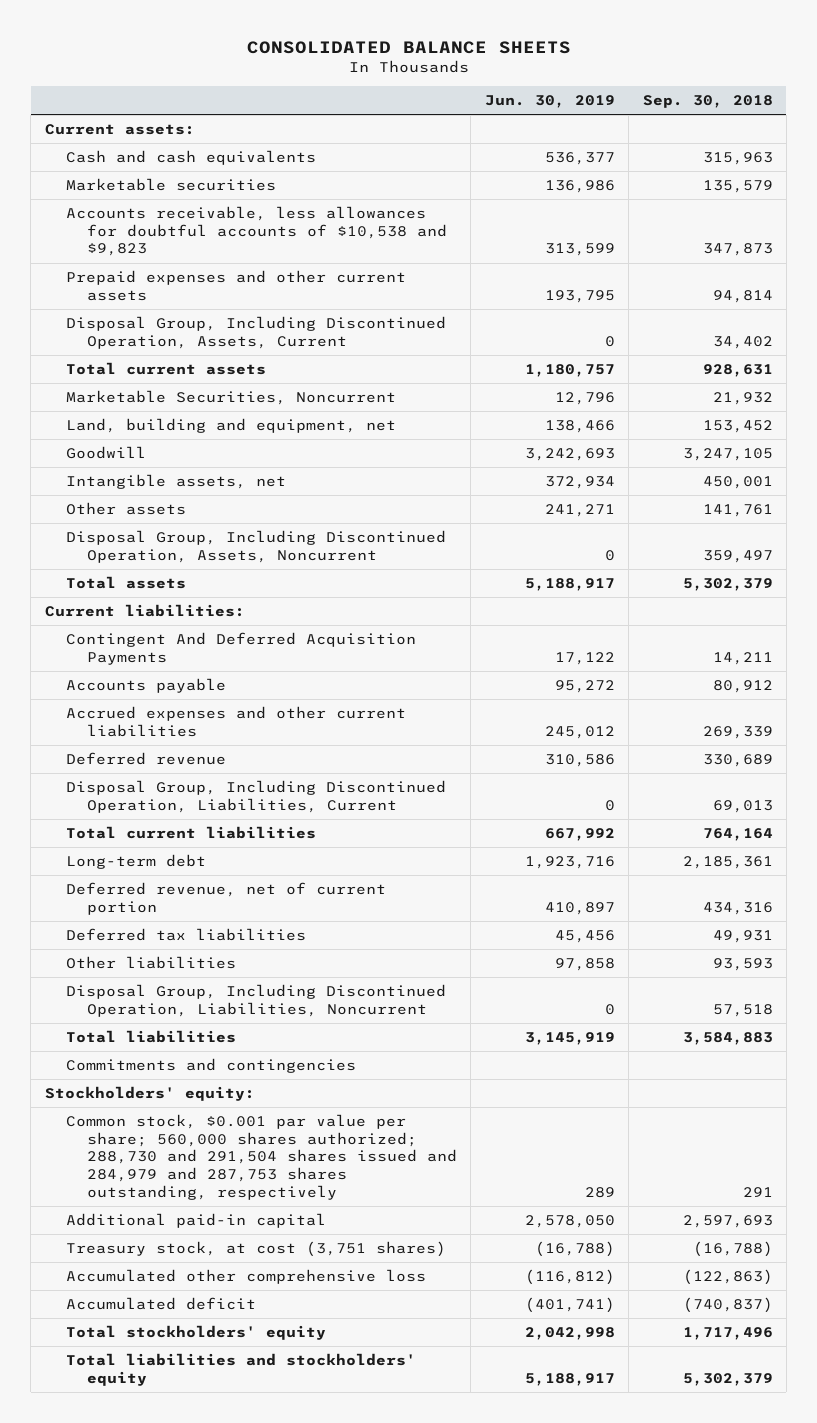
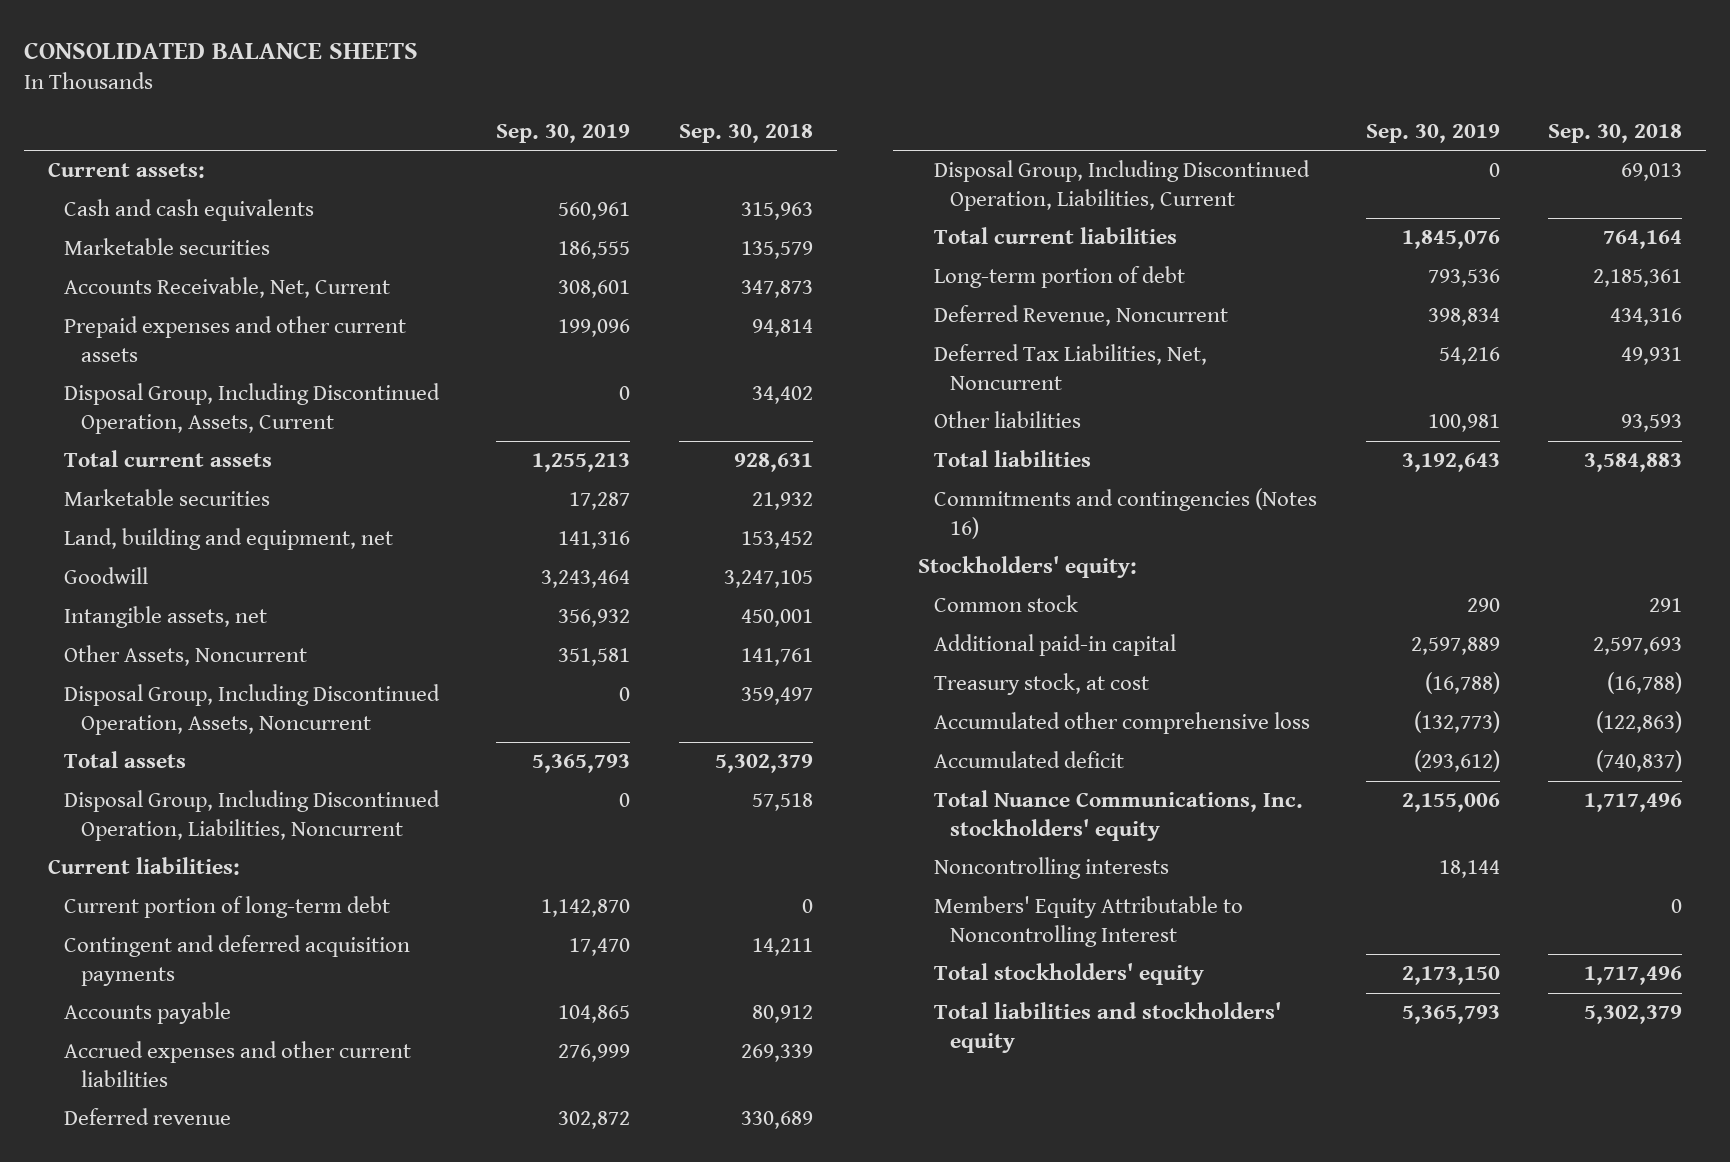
- | Jun. 30, 2019 | Sep. 30, 2018
+ | Sep. 30, 2019 | Sep. 30, 2018
- Accounts receivable, less allowances for doubtful accounts of $10,538 and $9,823 | 313,599 | 347,873
+ Accounts Receivable, Net, Current | 308,601 | 347,873
- Marketable Securities, Noncurrent | 12,796 | 21,932
+ Marketable securities | 17,287 | 21,932
- Other assets | 241,271 | 141,761
+ Other Assets, Noncurrent | 351,581 | 141,761
moved up: Disposal Group, Including Discontinued Operation, Liabilities, Noncurrent | 0 | 57,518
- Contingent And Deferred Acquisition Payments | 17,122 | 14,211
+ Current portion of long-term debt | 1,142,870 | 0
+ Contingent and deferred acquisition payments | 17,470 | 14,211
- Long-term debt | 1,923,716 | 2,185,361
- Deferred revenue, net of current portion | 410,897 | 434,316
- Deferred tax liabilities | 45,456 | 49,931
+ Long-term portion of debt | 793,536 | 2,185,361
+ Deferred Revenue, Noncurrent | 398,834 | 434,316
+ Deferred Tax Liabilities, Net, Noncurrent | 54,216 | 49,931
- Commitments and contingencies
+ Commitments and contingencies (Notes 16)
- Common stock, $0.001 par value per share; 560,000 shares authorized; 288,730 and 291,504 shares issued and 284,979 and 287,753 shares outstanding, respectively | 289 | 291
+ Common stock | 290 | 291
- Treasury stock, at cost (3,751 shares) | (16,788) | (16,788)
+ Treasury stock, at cost | (16,788) | (16,788)
+ Total Nuance Communications, Inc. stockholders' equity | 2,155,006 | 1,717,496
+ Noncontrolling interests | 18,144 |
+ Members' Equity Attributable to Noncontrolling Interest | | 0

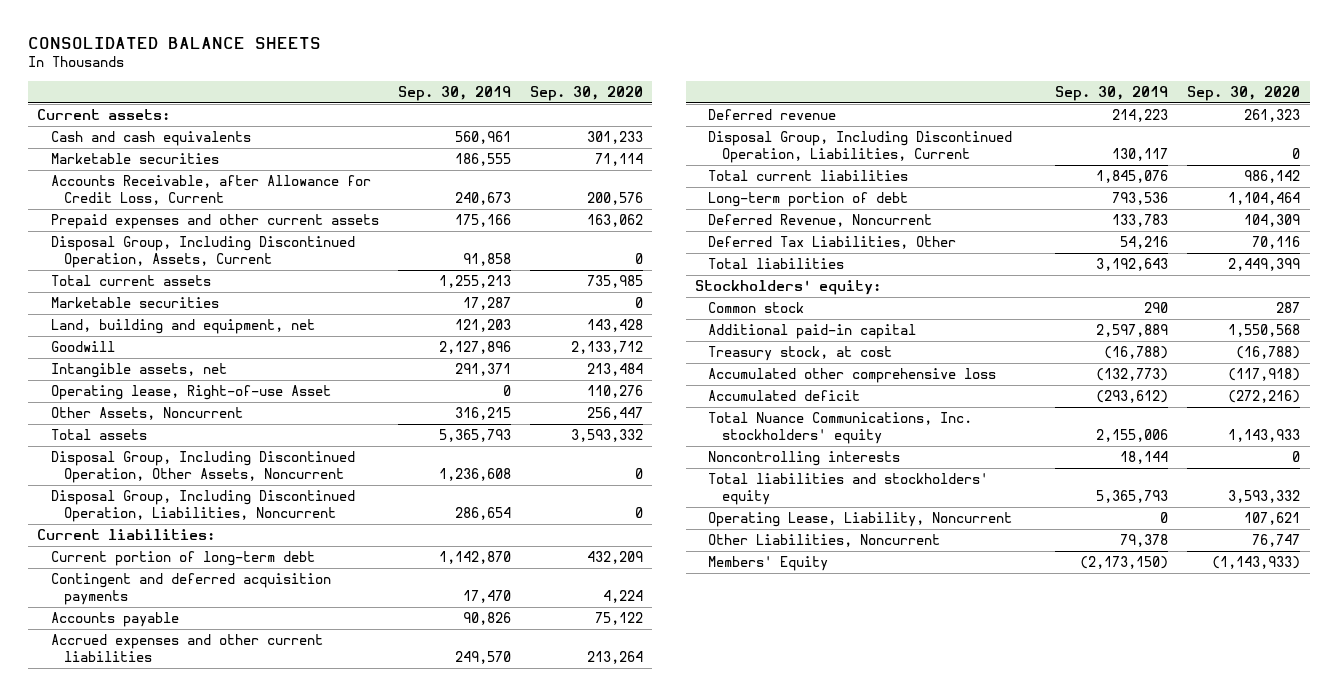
- | Sep. 30, 2019 | Sep. 30, 2018
+ | Sep. 30, 2019 | Sep. 30, 2020
- Accounts Receivable, Net, Current | 308,601 | 347,873
- Prepaid expenses and other current assets | 199,096 | 94,814
- Disposal Group, Including Discontinued Operation, Assets, Current | 0 | 34,402
+ Accounts Receivable, after Allowance for Credit Loss, Current | 240,673 | 200,576
+ Prepaid expenses and other current assets | 175,166 | 163,062
+ Disposal Group, Including Discontinued Operation, Assets, Current | 91,858 | 0
- Land, building and equipment, net | 141,316 | 153,452
- Goodwill | 3,243,464 | 3,247,105
- Intangible assets, net | 356,932 | 450,001
- Other Assets, Noncurrent | 351,581 | 141,761
- Disposal Group, Including Discontinued Operation, Assets, Noncurrent | 0 | 359,497
+ Land, building and equipment, net | 121,203 | 143,428
+ Goodwill | 2,127,896 | 2,133,712
+ Intangible assets, net | 291,371 | 213,484
+ Operating lease, Right-of-use Asset | 0 | 110,276
+ Other Assets, Noncurrent | 316,215 | 256,447
- Disposal Group, Including Discontinued Operation, Liabilities, Noncurrent | 0 | 57,518
+ Disposal Group, Including Discontinued Operation, Other Assets, Noncurrent | 1,236,608 | 0
+ Disposal Group, Including Discontinued Operation, Liabilities, Noncurrent | 286,654 | 0
- Accounts payable | 104,865 | 80,912
- Accrued expenses and other current liabilities | 276,999 | 269,339
- Deferred revenue | 302,872 | 330,689
- Disposal Group, Including Discontinued Operation, Liabilities, Current | 0 | 69,013
+ Accounts payable | 90,826 | 75,122
+ Accrued expenses and other current liabilities | 249,570 | 213,264
+ Deferred revenue | 214,223 | 261,323
+ Disposal Group, Including Discontinued Operation, Liabilities, Current | 130,117 | 0
- Deferred Revenue, Noncurrent | 398,834 | 434,316
- Deferred Tax Liabilities, Net, Noncurrent | 54,216 | 49,931
- Other liabilities | 100,981 | 93,593
+ Deferred Revenue, Noncurrent | 133,783 | 104,309
+ Deferred Tax Liabilities, Other | 54,216 | 70,116
- Commitments and contingencies (Notes 16)
- Members' Equity Attributable to Noncontrolling Interest | | 0
- Total stockholders' equity | 2,173,150 | 1,717,496
+ Operating Lease, Liability, Noncurrent | 0 | 107,621
+ Other Liabilities, Noncurrent | 79,378 | 76,747
+ Members' Equity | (2,173,150) | (1,143,933)

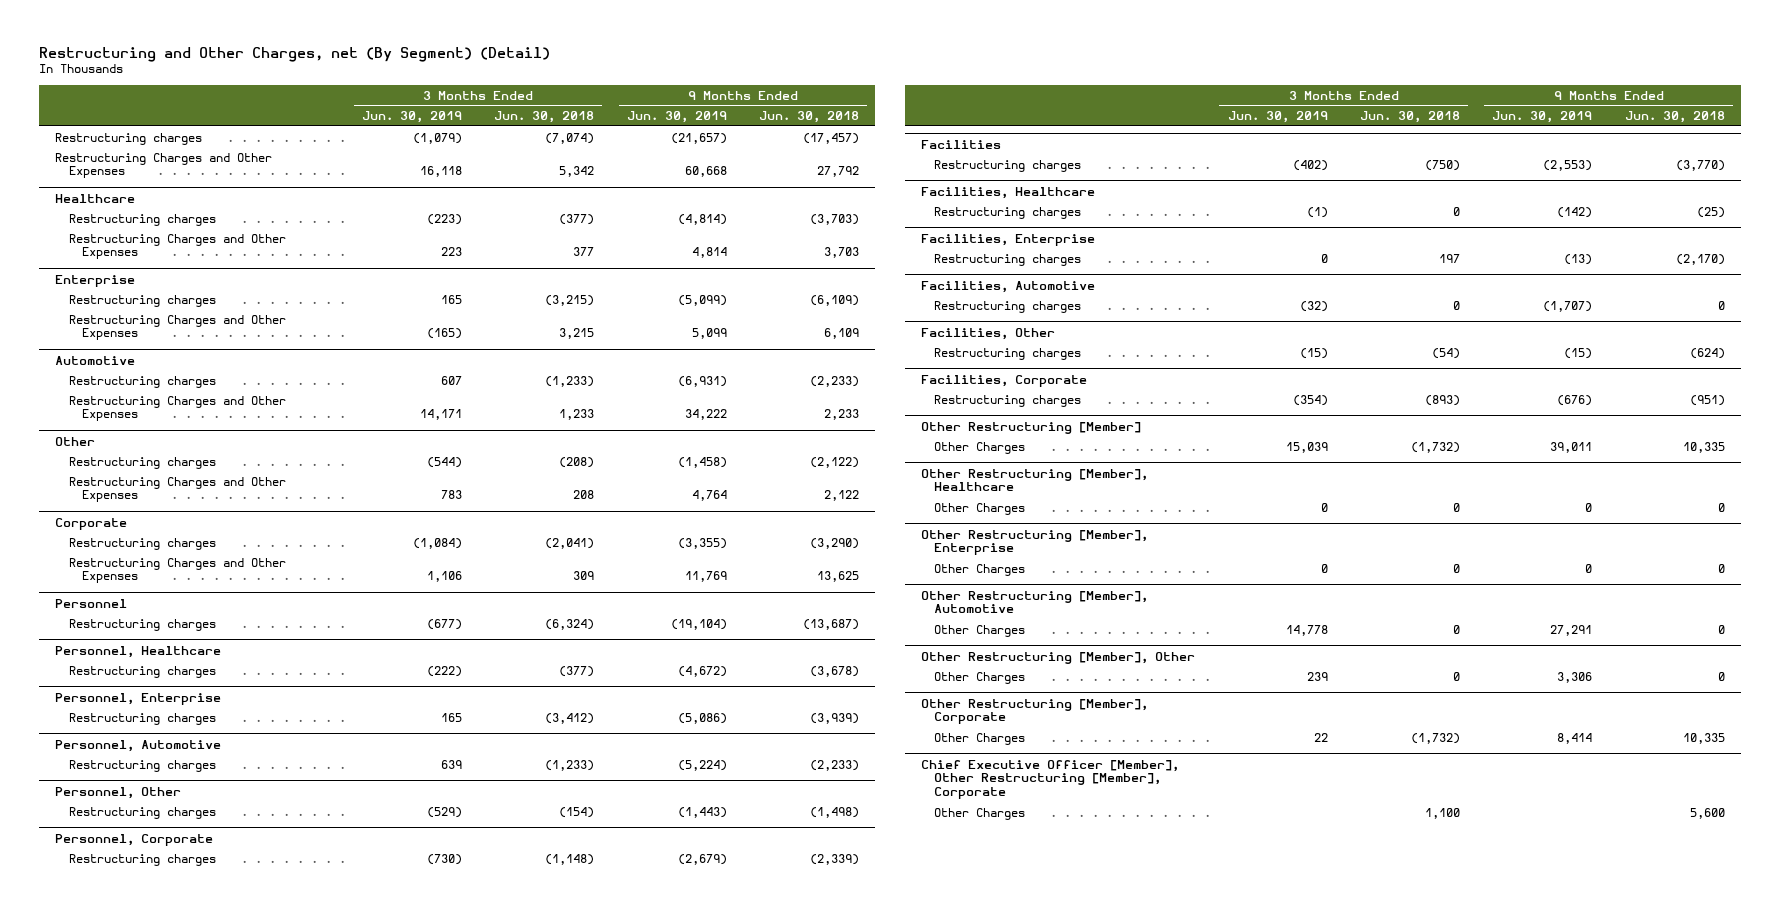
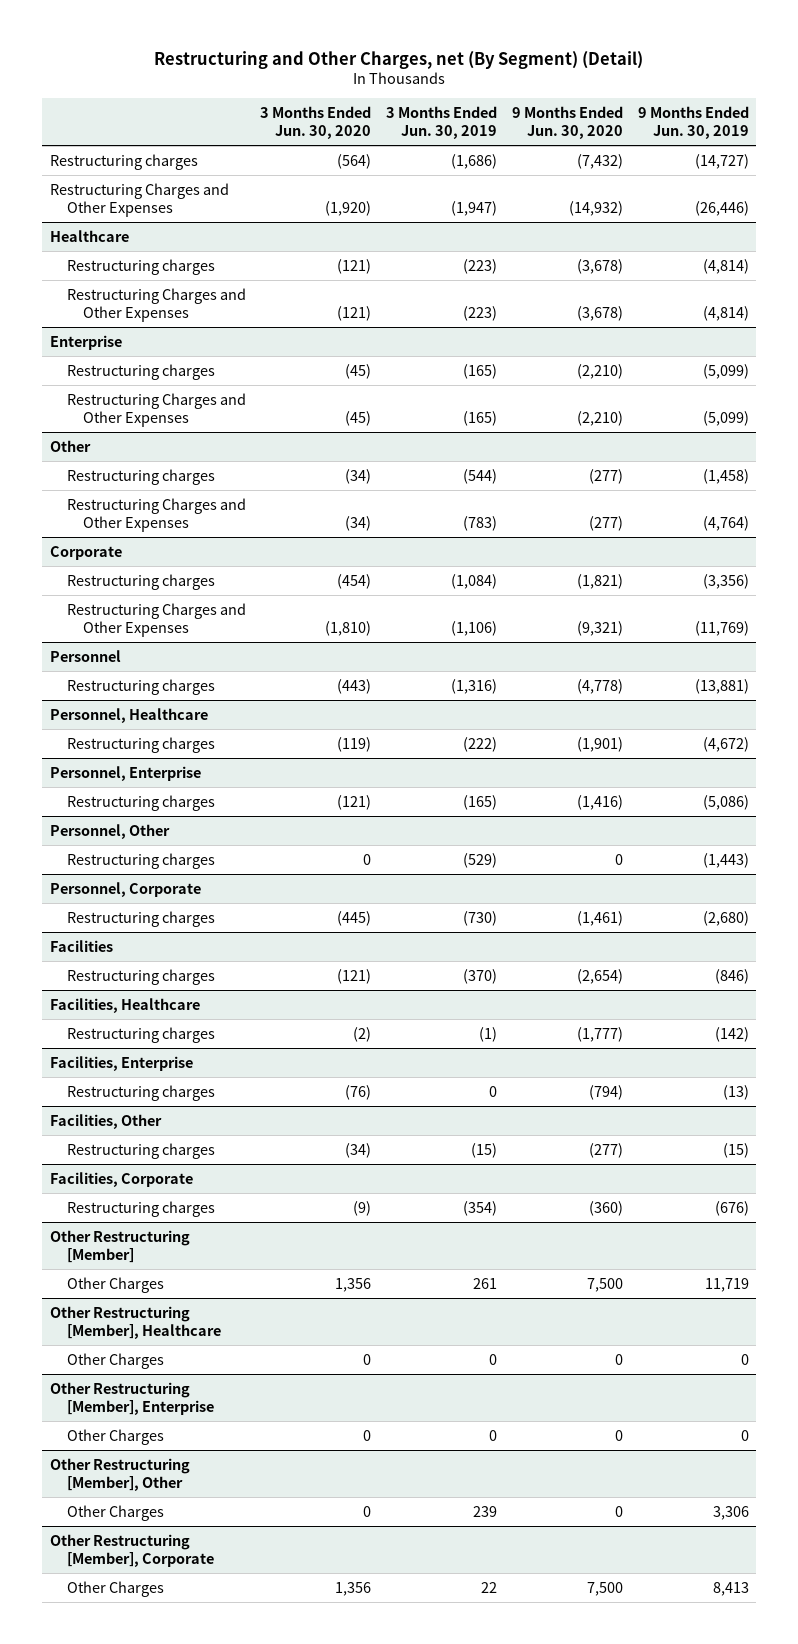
- | 3 Months Ended Jun. 30, 2019 | 3 Months Ended Jun. 30, 2018 | 9 Months Ended Jun. 30, 2019 | 9 Months Ended Jun. 30, 2018
+ | 3 Months Ended Jun. 30, 2020 | 3 Months Ended Jun. 30, 2019 | 9 Months Ended Jun. 30, 2020 | 9 Months Ended Jun. 30, 2019
- Restructuring charges | (1,079) | (7,074) | (21,657) | (17,457)
- Restructuring Charges and Other Expenses | 16,118 | 5,342 | 60,668 | 27,792
+ Restructuring charges | (564) | (1,686) | (7,432) | (14,727)
+ Restructuring Charges and Other Expenses | (1,920) | (1,947) | (14,932) | (26,446)
@ Healthcare
- Restructuring Charges and Other Expenses | 223 | 377 | 4,814 | 3,703
+ Restructuring Charges and Other Expenses | (121) | (223) | (3,678) | (4,814)
@ Enterprise
- Restructuring charges | 165 | (3,215) | (5,099) | (6,109)
- Restructuring Charges and Other Expenses | (165) | 3,215 | 5,099 | 6,109
- Automotive
- Restructuring charges | 607 | (1,233) | (6,931) | (2,233)
- Restructuring Charges and Other Expenses | 14,171 | 1,233 | 34,222 | 2,233
@ Enterprise
+ Restructuring charges | (45) | (165) | (2,210) | (5,099)
+ Restructuring Charges and Other Expenses | (45) | (165) | (2,210) | (5,099)
@ Other
- Restructuring Charges and Other Expenses | 783 | 208 | 4,764 | 2,122
+ Restructuring Charges and Other Expenses | (34) | (783) | (277) | (4,764)
@ Corporate
- Restructuring charges | (1,084) | (2,041) | (3,355) | (3,290)
- Restructuring Charges and Other Expenses | 1,106 | 309 | 11,769 | 13,625
+ Restructuring charges | (454) | (1,084) | (1,821) | (3,356)
+ Restructuring Charges and Other Expenses | (1,810) | (1,106) | (9,321) | (11,769)
@ Personnel
- Restructuring charges | (677) | (6,324) | (19,104) | (13,687)
+ Restructuring charges | (443) | (1,316) | (4,778) | (13,881)
@ Personnel, Enterprise
- Restructuring charges | 165 | (3,412) | (5,086) | (3,939)
- Personnel, Automotive
- Restructuring charges | 639 | (1,233) | (5,224) | (2,233)
@ Personnel, Enterprise
+ Restructuring charges | (121) | (165) | (1,416) | (5,086)
@ Personnel, Corporate
- Restructuring charges | (730) | (1,148) | (2,679) | (2,339)
+ Restructuring charges | (445) | (730) | (1,461) | (2,680)
@ Facilities
- Restructuring charges | (402) | (750) | (2,553) | (3,770)
+ Restructuring charges | (121) | (370) | (2,654) | (846)
- Facilities, Automotive
- Restructuring charges | (32) | 0 | (1,707) | 0
@ Other Restructuring [Member]
- Other Charges | 15,039 | (1,732) | 39,011 | 10,335
+ Other Charges | 1,356 | 261 | 7,500 | 11,719
- Other Restructuring [Member], Automotive
- Other Charges | 14,778 | 0 | 27,291 | 0
@ Other Restructuring [Member], Corporate
- Other Charges | 22 | (1,732) | 8,414 | 10,335
- Chief Executive Officer [Member], Other Restructuring [Member], Corporate
- Other Charges | | 1,100 | | 5,600
@ Other Restructuring [Member], Corporate
+ Other Charges | 1,356 | 22 | 7,500 | 8,413

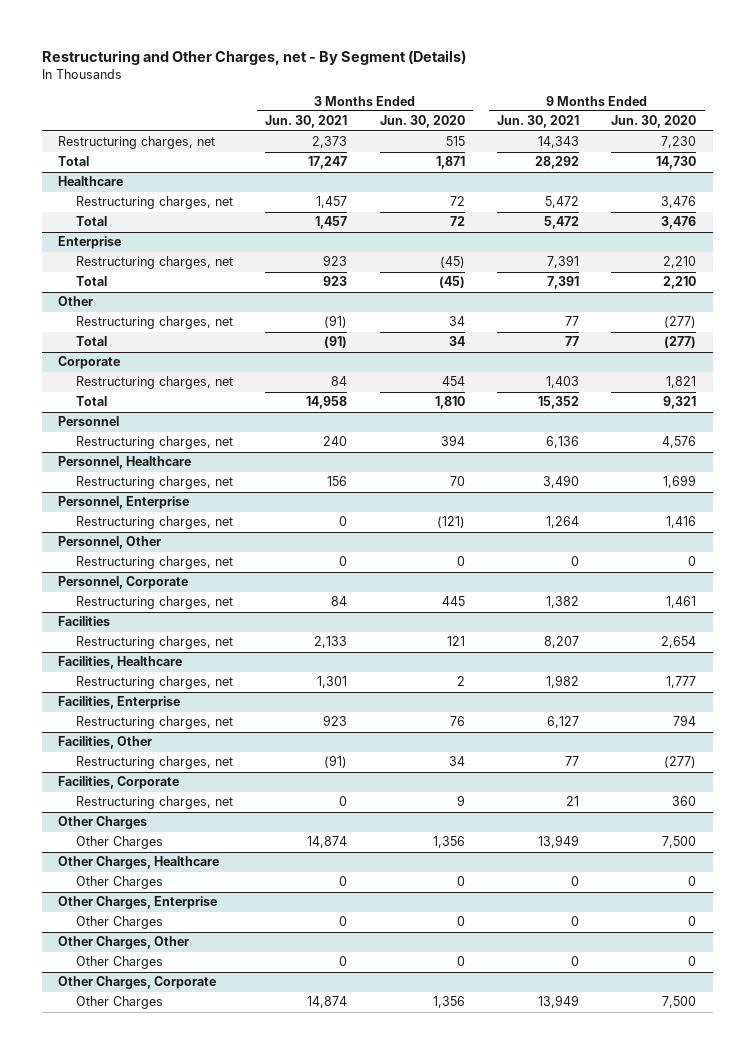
- Restructuring and Other Charges, net (By Segment) (Detail)
+ Restructuring and Other Charges, net - By Segment (Details)
- | 3 Months Ended Jun. 30, 2020 | 3 Months Ended Jun. 30, 2019 | 9 Months Ended Jun. 30, 2020 | 9 Months Ended Jun. 30, 2019
+ | 3 Months Ended Jun. 30, 2021 | 3 Months Ended Jun. 30, 2020 | 9 Months Ended Jun. 30, 2021 | 9 Months Ended Jun. 30, 2020
- Restructuring charges | (564) | (1,686) | (7,432) | (14,727)
- Restructuring Charges and Other Expenses | (1,920) | (1,947) | (14,932) | (26,446)
+ Restructuring charges, net | 2,373 | 515 | 14,343 | 7,230
+ Total | 17,247 | 1,871 | 28,292 | 14,730
@ Healthcare
- Restructuring charges | (121) | (223) | (3,678) | (4,814)
- Restructuring Charges and Other Expenses | (121) | (223) | (3,678) | (4,814)
+ Restructuring charges, net | 1,457 | 72 | 5,472 | 3,476
+ Total | 1,457 | 72 | 5,472 | 3,476
@ Enterprise
- Restructuring charges | (45) | (165) | (2,210) | (5,099)
- Restructuring Charges and Other Expenses | (45) | (165) | (2,210) | (5,099)
+ Restructuring charges, net | 923 | (45) | 7,391 | 2,210
+ Total | 923 | (45) | 7,391 | 2,210
@ Other
- Restructuring charges | (34) | (544) | (277) | (1,458)
- Restructuring Charges and Other Expenses | (34) | (783) | (277) | (4,764)
+ Restructuring charges, net | (91) | 34 | 77 | (277)
+ Total | (91) | 34 | 77 | (277)
@ Corporate
- Restructuring charges | (454) | (1,084) | (1,821) | (3,356)
- Restructuring Charges and Other Expenses | (1,810) | (1,106) | (9,321) | (11,769)
+ Restructuring charges, net | 84 | 454 | 1,403 | 1,821
+ Total | 14,958 | 1,810 | 15,352 | 9,321
@ Personnel
- Restructuring charges | (443) | (1,316) | (4,778) | (13,881)
+ Restructuring charges, net | 240 | 394 | 6,136 | 4,576
@ Personnel, Healthcare
- Restructuring charges | (119) | (222) | (1,901) | (4,672)
+ Restructuring charges, net | 156 | 70 | 3,490 | 1,699
@ Personnel, Enterprise
- Restructuring charges | (121) | (165) | (1,416) | (5,086)
+ Restructuring charges, net | 0 | (121) | 1,264 | 1,416
@ Personnel, Other
- Restructuring charges | 0 | (529) | 0 | (1,443)
+ Restructuring charges, net | 0 | 0 | 0 | 0
@ Personnel, Corporate
- Restructuring charges | (445) | (730) | (1,461) | (2,680)
+ Restructuring charges, net | 84 | 445 | 1,382 | 1,461
@ Facilities
- Restructuring charges | (121) | (370) | (2,654) | (846)
+ Restructuring charges, net | 2,133 | 121 | 8,207 | 2,654
@ Facilities, Healthcare
- Restructuring charges | (2) | (1) | (1,777) | (142)
+ Restructuring charges, net | 1,301 | 2 | 1,982 | 1,777
@ Facilities, Enterprise
- Restructuring charges | (76) | 0 | (794) | (13)
+ Restructuring charges, net | 923 | 76 | 6,127 | 794
@ Facilities, Other
- Restructuring charges | (34) | (15) | (277) | (15)
+ Restructuring charges, net | (91) | 34 | 77 | (277)
@ Facilities, Corporate
- Restructuring charges | (9) | (354) | (360) | (676)
- Other Restructuring [Member]
@ Facilities, Corporate
+ Restructuring charges, net | 0 | 9 | 21 | 360
+ Other Charges
- Other Restructuring [Member], Healthcare
+ Other Charges, Healthcare
- Other Restructuring [Member], Enterprise
+ Other Charges, Enterprise
- Other Restructuring [Member], Other
+ Other Charges, Other
- Other Restructuring [Member], Corporate
+ Other Charges, Corporate

